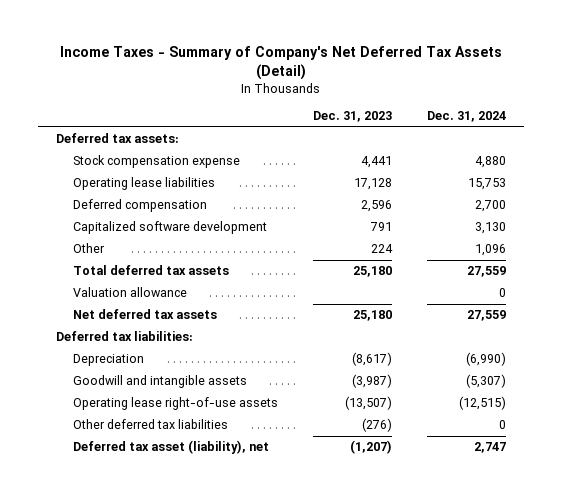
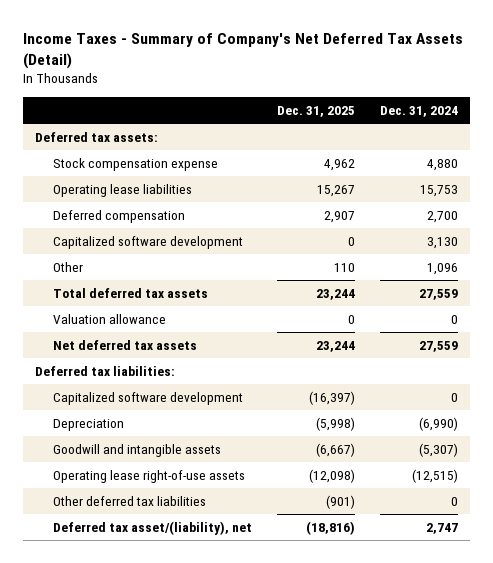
- | Dec. 31, 2023 | Dec. 31, 2024
+ | Dec. 31, 2025 | Dec. 31, 2024
+ Capitalized software development | (16,397) | 0
- Deferred tax asset (liability), net | (1,207) | 2,747
+ Deferred tax asset/(liability), net | (18,816) | 2,747

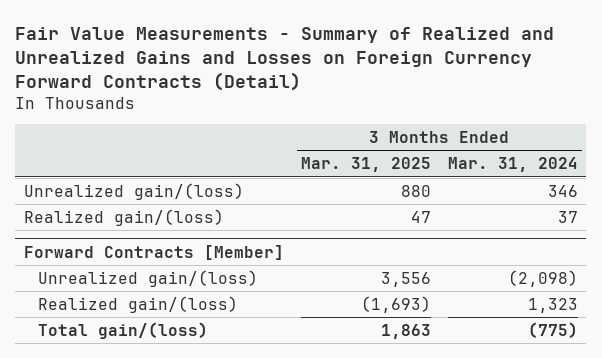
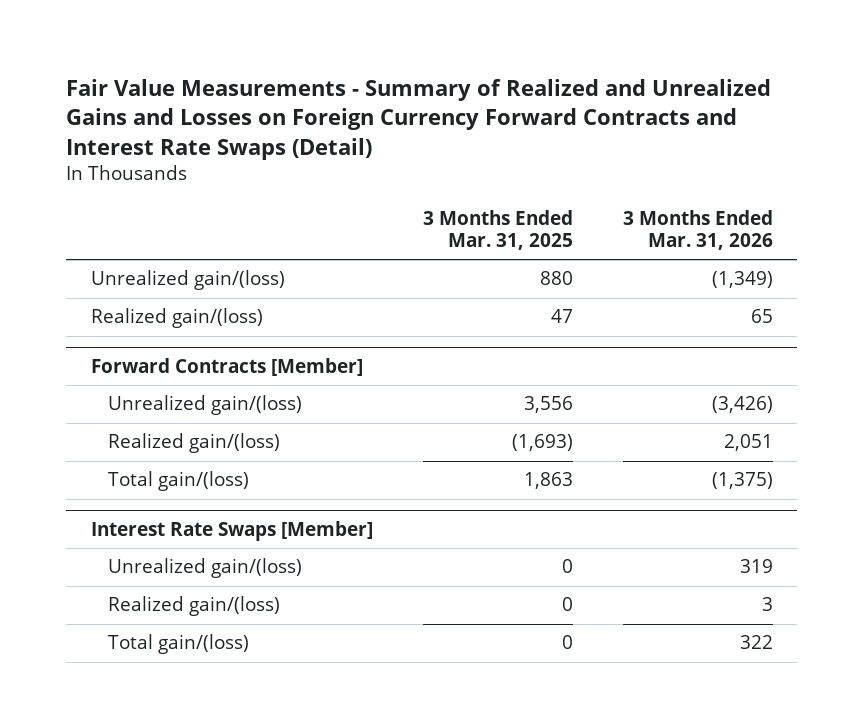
- Fair Value Measurements - Summary of Realized and Unrealized Gains and Losses on Foreign Currency Forward Contracts (Detail)
+ Fair Value Measurements - Summary of Realized and Unrealized Gains and Losses on Foreign Currency Forward Contracts and Interest Rate Swaps (Detail)
- | 3 Months Ended Mar. 31, 2025 | 3 Months Ended Mar. 31, 2024
+ | 3 Months Ended Mar. 31, 2025 | 3 Months Ended Mar. 31, 2026
+ Interest Rate Swaps [Member]
+ Unrealized gain/(loss) | 0 | 319
+ Realized gain/(loss) | 0 | 3
+ Total gain/(loss) | 0 | 322

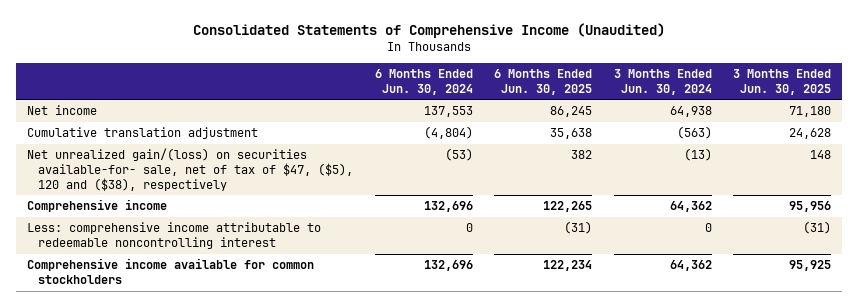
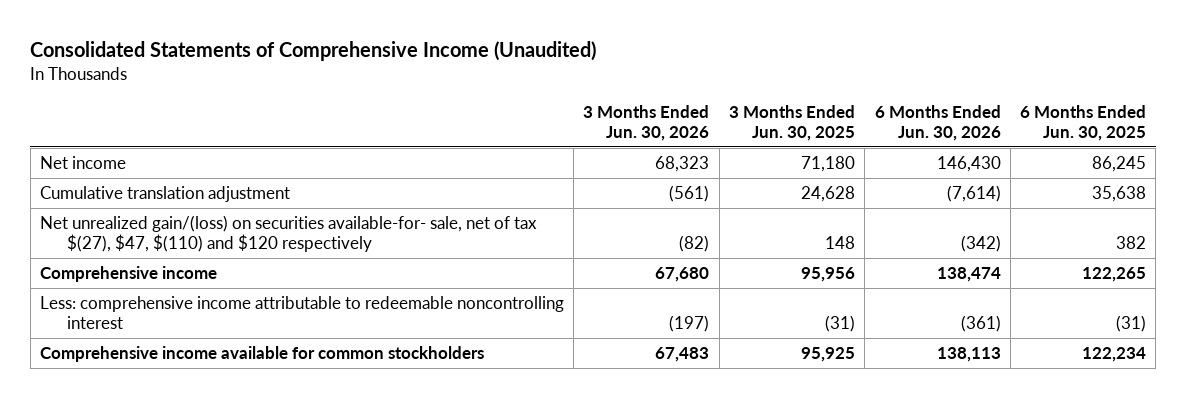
- | 6 Months Ended Jun. 30, 2024 | 6 Months Ended Jun. 30, 2025 | 3 Months Ended Jun. 30, 2024 | 3 Months Ended Jun. 30, 2025
+ | 3 Months Ended Jun. 30, 2026 | 3 Months Ended Jun. 30, 2025 | 6 Months Ended Jun. 30, 2026 | 6 Months Ended Jun. 30, 2025
- Net unrealized gain/(loss) on securities available-for- sale, net of tax of $47, ($5), 120 and ($38), respectively | (53) | 382 | (13) | 148
+ Net unrealized gain/(loss) on securities available-for- sale, net of tax $(27), $47, $(110) and $120 respectively | (82) | 148 | (342) | 382

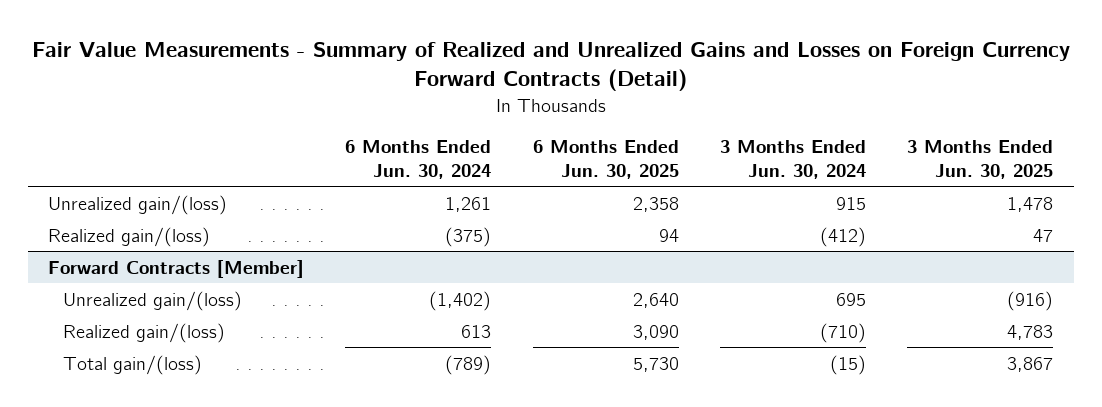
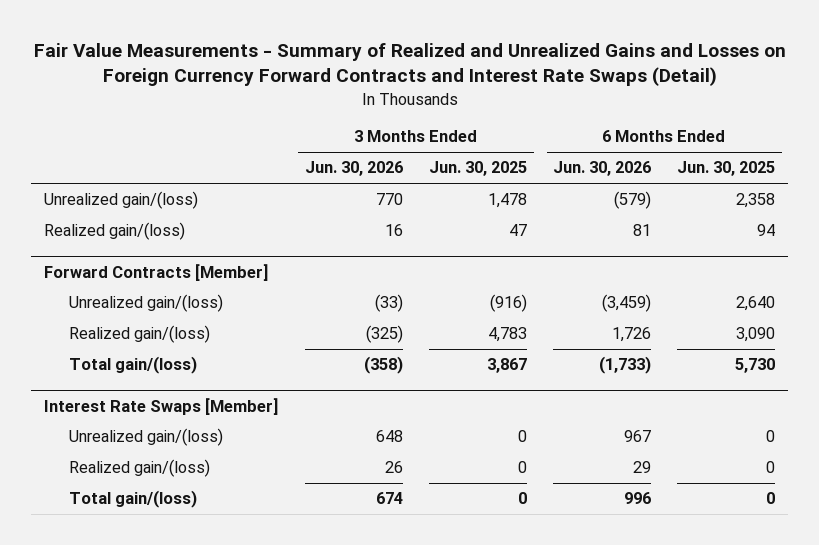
- Fair Value Measurements - Summary of Realized and Unrealized Gains and Losses on Foreign Currency Forward Contracts (Detail)
+ Fair Value Measurements - Summary of Realized and Unrealized Gains and Losses on Foreign Currency Forward Contracts and Interest Rate Swaps (Detail)
- | 6 Months Ended Jun. 30, 2024 | 6 Months Ended Jun. 30, 2025 | 3 Months Ended Jun. 30, 2024 | 3 Months Ended Jun. 30, 2025
+ | 3 Months Ended Jun. 30, 2026 | 3 Months Ended Jun. 30, 2025 | 6 Months Ended Jun. 30, 2026 | 6 Months Ended Jun. 30, 2025
+ Interest Rate Swaps [Member]
+ Unrealized gain/(loss) | 648 | 0 | 967 | 0
+ Realized gain/(loss) | 26 | 0 | 29 | 0
+ Total gain/(loss) | 674 | 0 | 996 | 0

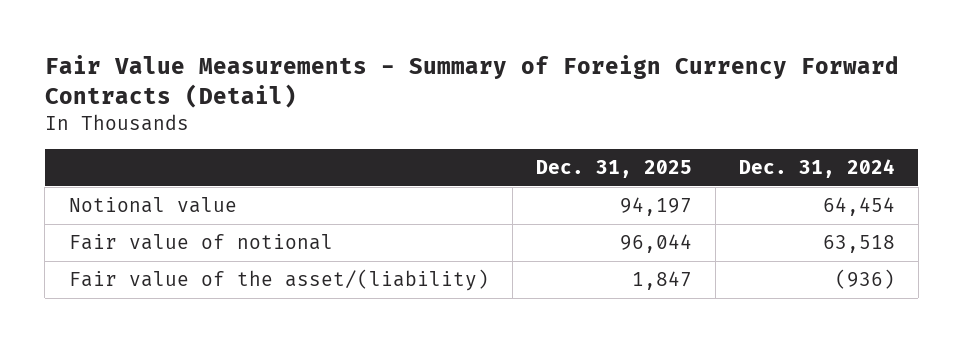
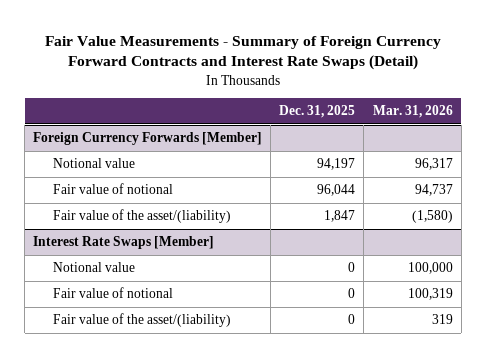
- Fair Value Measurements - Summary of Foreign Currency Forward Contracts (Detail)
+ Fair Value Measurements - Summary of Foreign Currency Forward Contracts and Interest Rate Swaps (Detail)
- | Dec. 31, 2025 | Dec. 31, 2024
+ | Dec. 31, 2025 | Mar. 31, 2026
+ Foreign Currency Forwards [Member]
+ Interest Rate Swaps [Member]
+ Notional value | 0 | 100,000
+ Fair value of notional | 0 | 100,319
+ Fair value of the asset/(liability) | 0 | 319

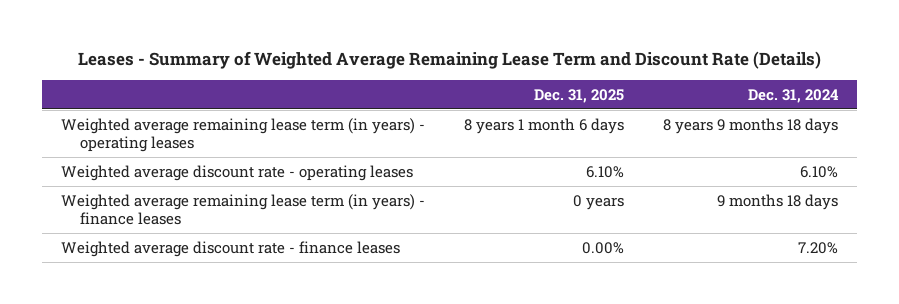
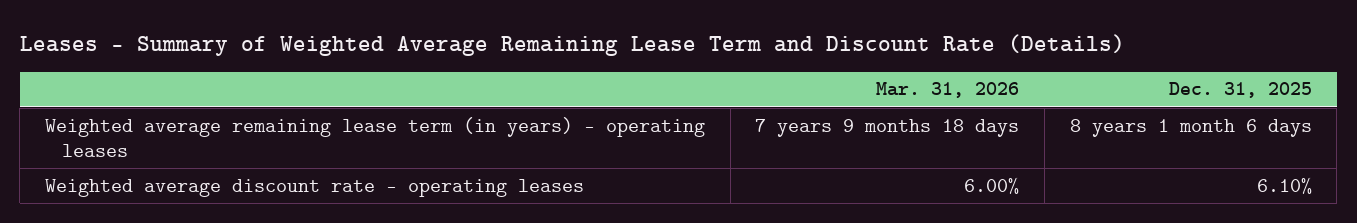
- | Dec. 31, 2025 | Dec. 31, 2024
+ | Mar. 31, 2026 | Dec. 31, 2025
- Weighted average remaining lease term (in years) - finance leases | 0 years | 9 months 18 days
- Weighted average discount rate - finance leases | 0.00% | 7.20%

